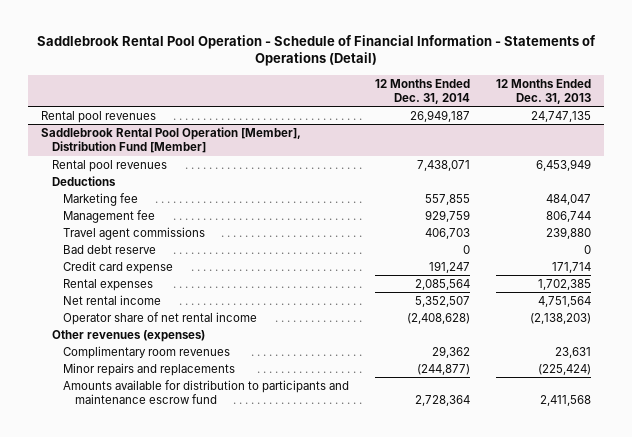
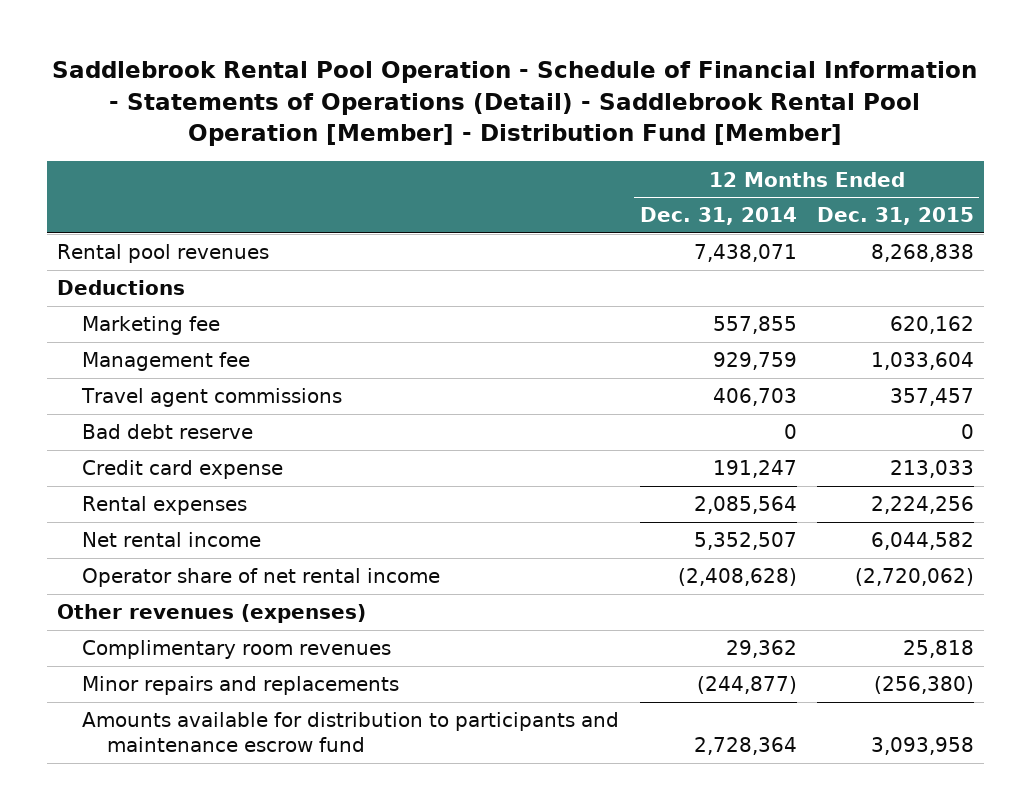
- Saddlebrook Rental Pool Operation - Schedule of Financial Information - Statements of Operations (Detail)
+ Saddlebrook Rental Pool Operation - Schedule of Financial Information - Statements of Operations (Detail) - Saddlebrook Rental Pool Operation [Member] - Distribution Fund [Member]
- | 12 Months Ended Dec. 31, 2014 | 12 Months Ended Dec. 31, 2013
+ | 12 Months Ended Dec. 31, 2014 | 12 Months Ended Dec. 31, 2015
- Rental pool revenues | 26,949,187 | 24,747,135
- Saddlebrook Rental Pool Operation [Member], Distribution Fund [Member]

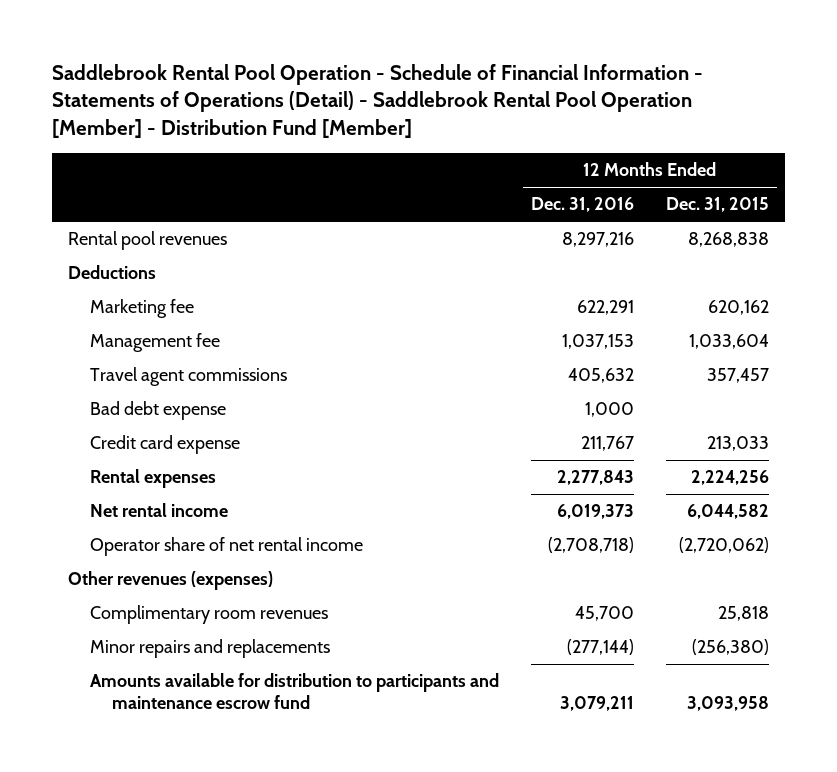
- | 12 Months Ended Dec. 31, 2014 | 12 Months Ended Dec. 31, 2015
+ | 12 Months Ended Dec. 31, 2016 | 12 Months Ended Dec. 31, 2015
- Bad debt reserve | 0 | 0
+ Bad debt expense | 1,000 |

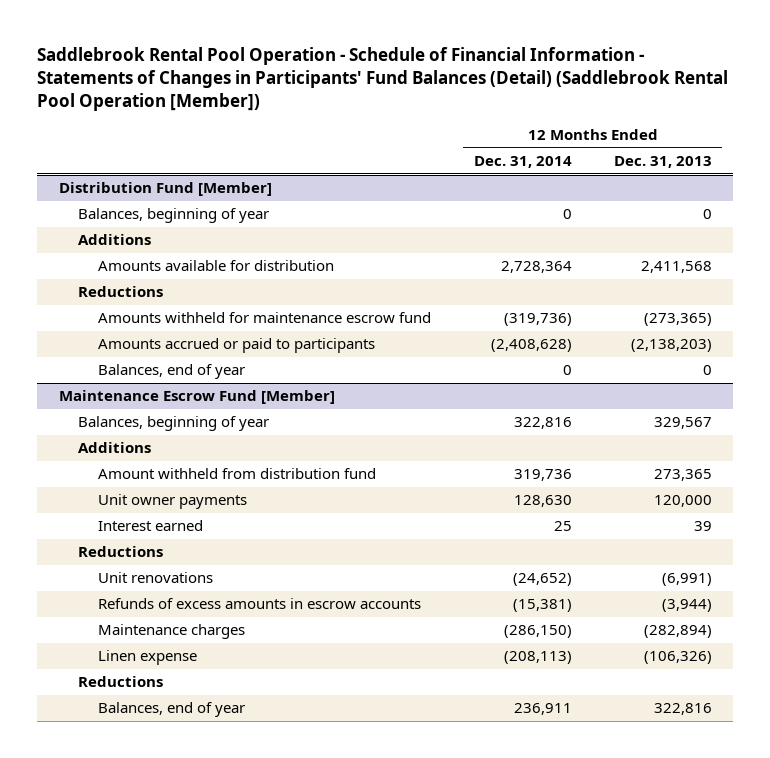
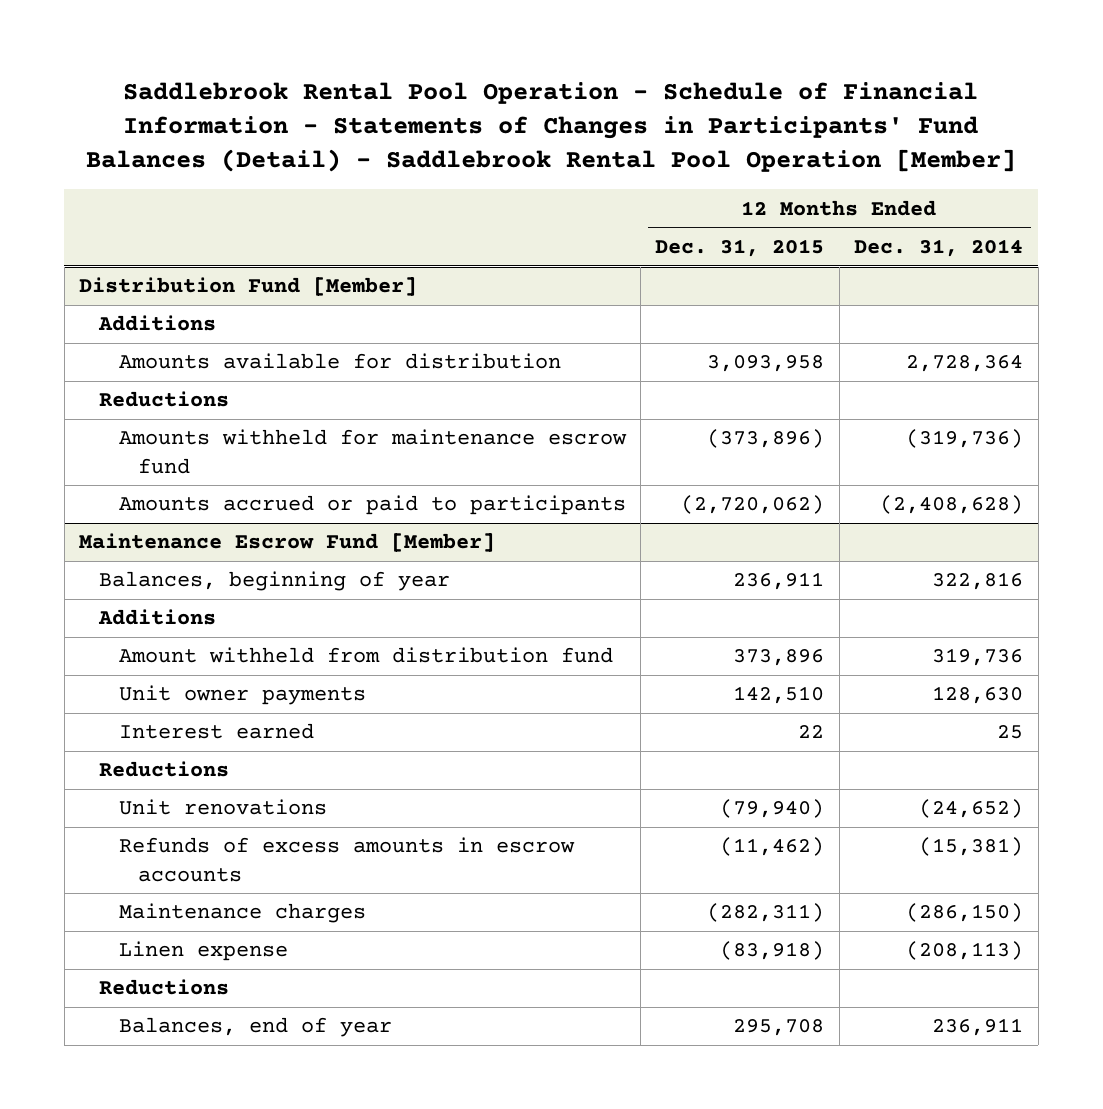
- Saddlebrook Rental Pool Operation - Schedule of Financial Information - Statements of Changes in Participants' Fund Balances (Detail) (Saddlebrook Rental Pool Operation [Member])
+ Saddlebrook Rental Pool Operation - Schedule of Financial Information - Statements of Changes in Participants' Fund Balances (Detail) - Saddlebrook Rental Pool Operation [Member]
- | 12 Months Ended Dec. 31, 2014 | 12 Months Ended Dec. 31, 2013
+ | 12 Months Ended Dec. 31, 2015 | 12 Months Ended Dec. 31, 2014
@ Distribution Fund [Member]
- Balances, beginning of year | 0 | 0
- Balances, end of year | 0 | 0

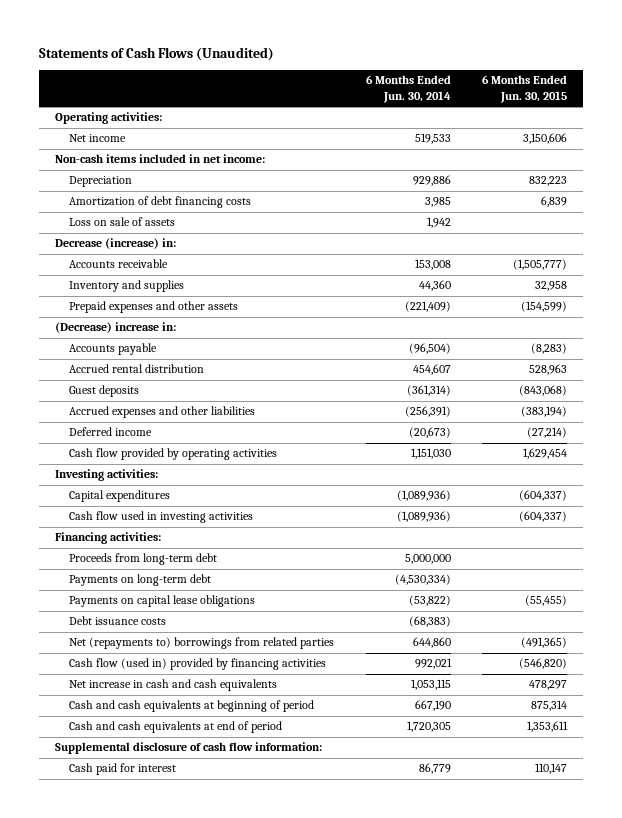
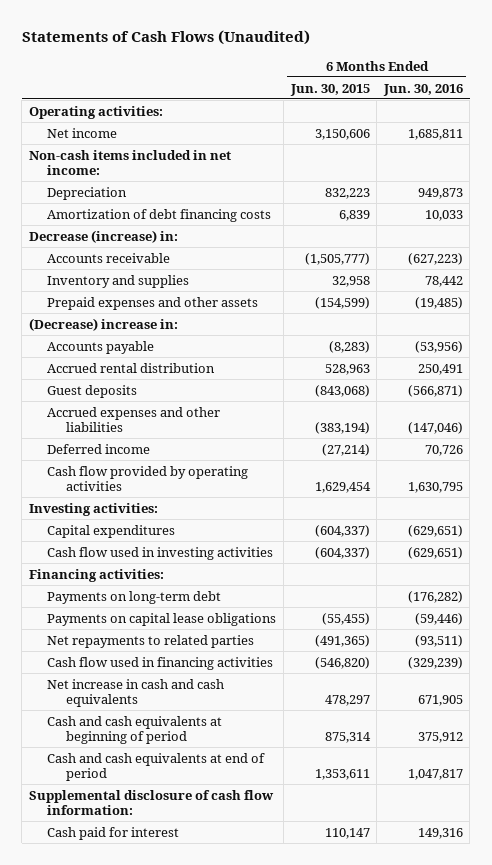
- | 6 Months Ended Jun. 30, 2014 | 6 Months Ended Jun. 30, 2015
+ | 6 Months Ended Jun. 30, 2015 | 6 Months Ended Jun. 30, 2016
- Loss on sale of assets | 1,942 |
- Proceeds from long-term debt | 5,000,000 |
- Debt issuance costs | (68,383) |
- Net (repayments to) borrowings from related parties | 644,860 | (491,365)
- Cash flow (used in) provided by financing activities | 992,021 | (546,820)
+ Net repayments to related parties | (491,365) | (93,511)
+ Cash flow used in financing activities | (546,820) | (329,239)

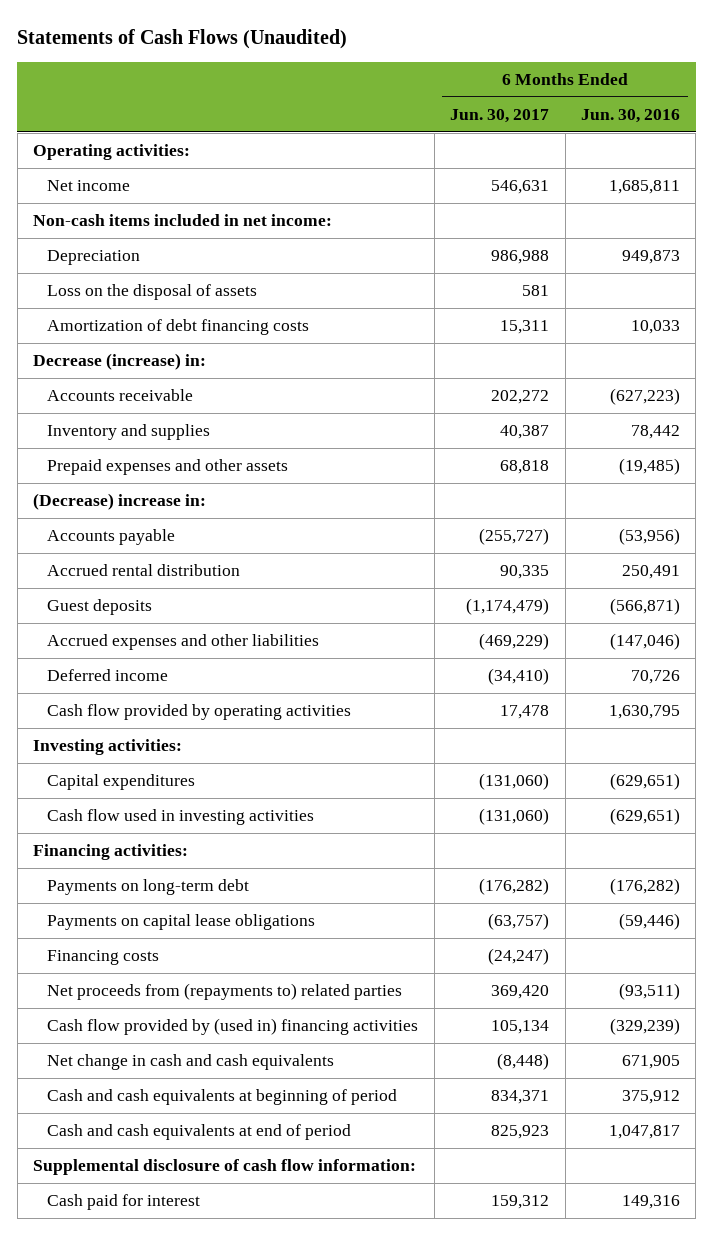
- | 6 Months Ended Jun. 30, 2015 | 6 Months Ended Jun. 30, 2016
+ | 6 Months Ended Jun. 30, 2017 | 6 Months Ended Jun. 30, 2016
+ Loss on the disposal of assets | 581 |
- Net repayments to related parties | (491,365) | (93,511)
- Cash flow used in financing activities | (546,820) | (329,239)
- Net increase in cash and cash equivalents | 478,297 | 671,905
+ Financing costs | (24,247) |
+ Net proceeds from (repayments to) related parties | 369,420 | (93,511)
+ Cash flow provided by (used in) financing activities | 105,134 | (329,239)
+ Net change in cash and cash equivalents | (8,448) | 671,905

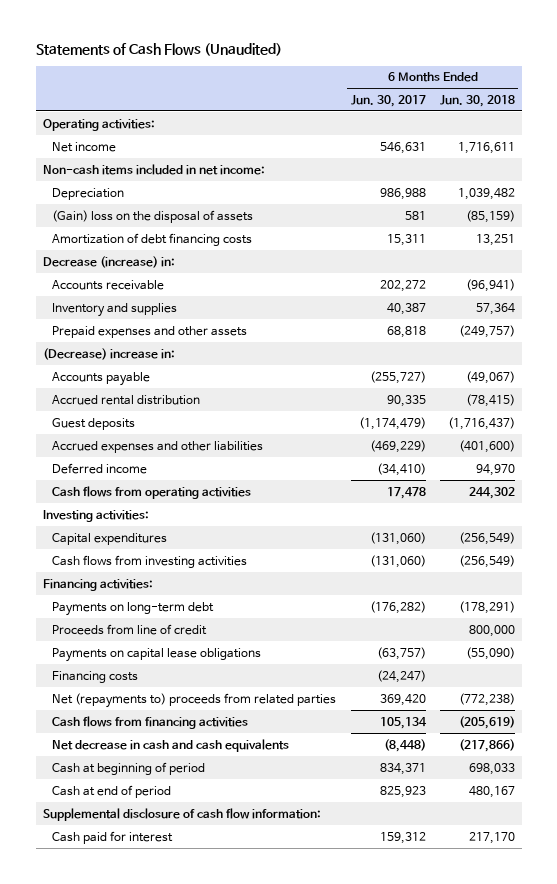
- | 6 Months Ended Jun. 30, 2017 | 6 Months Ended Jun. 30, 2016
+ | 6 Months Ended Jun. 30, 2017 | 6 Months Ended Jun. 30, 2018
- Loss on the disposal of assets | 581 |
+ (Gain) loss on the disposal of assets | 581 | (85,159)
- Cash flow provided by operating activities | 17,478 | 1,630,795
+ Cash flows from operating activities | 17,478 | 244,302
- Cash flow used in investing activities | (131,060) | (629,651)
+ Cash flows from investing activities | (131,060) | (256,549)
+ Proceeds from line of credit | | 800,000
- Net proceeds from (repayments to) related parties | 369,420 | (93,511)
- Cash flow provided by (used in) financing activities | 105,134 | (329,239)
- Net change in cash and cash equivalents | (8,448) | 671,905
- Cash and cash equivalents at beginning of period | 834,371 | 375,912
- Cash and cash equivalents at end of period | 825,923 | 1,047,817
+ Net (repayments to) proceeds from related parties | 369,420 | (772,238)
+ Cash flows from financing activities | 105,134 | (205,619)
+ Net decrease in cash and cash equivalents | (8,448) | (217,866)
+ Cash at beginning of period | 834,371 | 698,033
+ Cash at end of period | 825,923 | 480,167

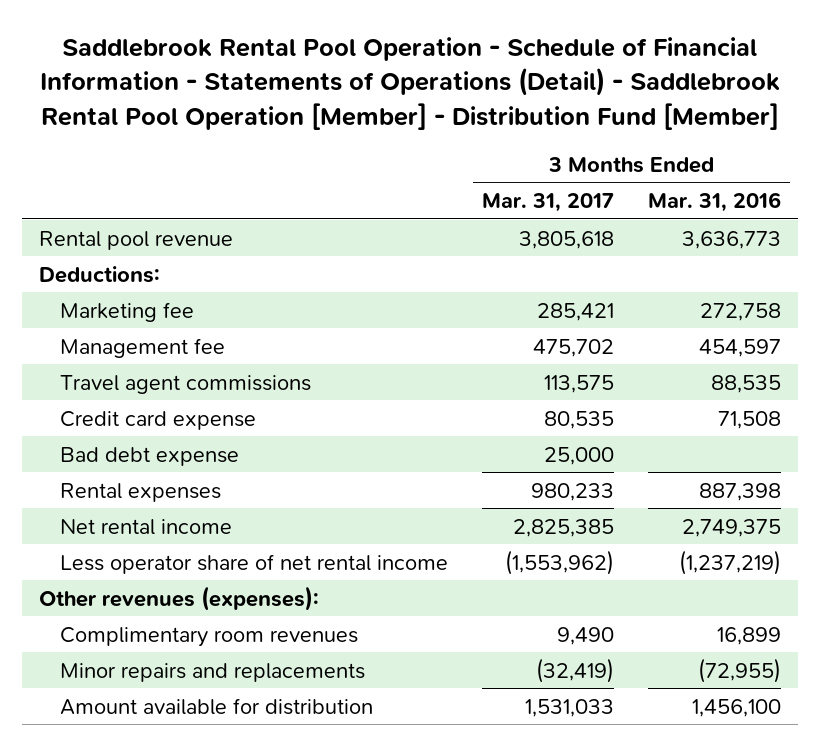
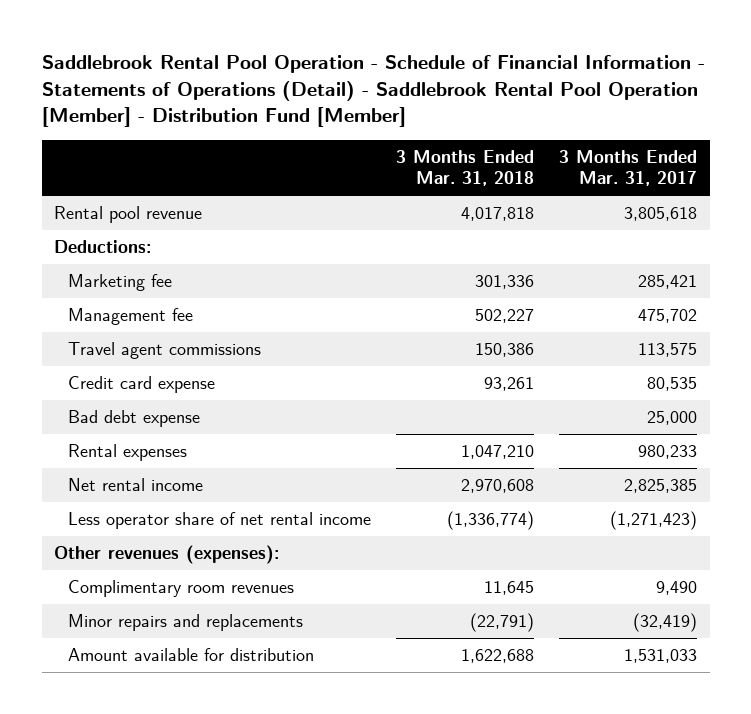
- | 3 Months Ended Mar. 31, 2017 | 3 Months Ended Mar. 31, 2016
+ | 3 Months Ended Mar. 31, 2018 | 3 Months Ended Mar. 31, 2017
- Less operator share of net rental income | (1,553,962) | (1,237,219)
+ Less operator share of net rental income | (1,336,774) | (1,271,423)

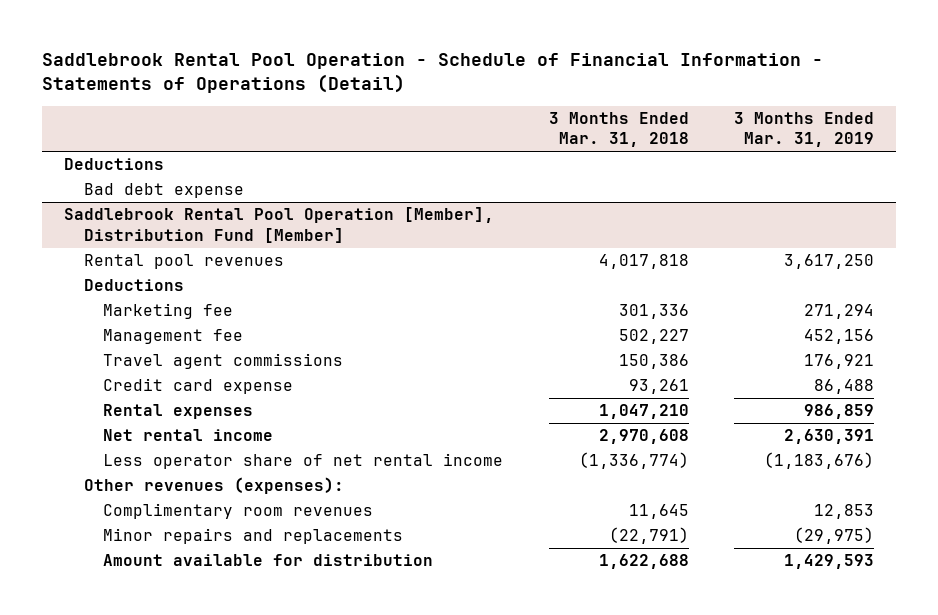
- Saddlebrook Rental Pool Operation - Schedule of Financial Information - Statements of Operations (Detail) - Saddlebrook Rental Pool Operation [Member] - Distribution Fund [Member]
+ Saddlebrook Rental Pool Operation - Schedule of Financial Information - Statements of Operations (Detail)
- | 3 Months Ended Mar. 31, 2018 | 3 Months Ended Mar. 31, 2017
+ | 3 Months Ended Mar. 31, 2018 | 3 Months Ended Mar. 31, 2019
- Rental pool revenue | 4,017,818 | 3,805,618
- Deductions:
+ Deductions
moved up: Bad debt expense
+ Saddlebrook Rental Pool Operation [Member], Distribution Fund [Member]
+ Rental pool revenues | 4,017,818 | 3,617,250
+ Deductions

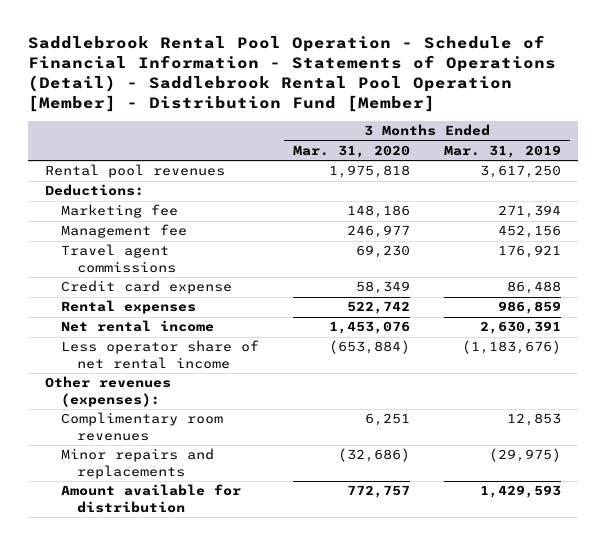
- Saddlebrook Rental Pool Operation - Schedule of Financial Information - Statements of Operations (Detail)
+ Saddlebrook Rental Pool Operation - Schedule of Financial Information - Statements of Operations (Detail) - Saddlebrook Rental Pool Operation [Member] - Distribution Fund [Member]
- | 3 Months Ended Mar. 31, 2018 | 3 Months Ended Mar. 31, 2019
+ | 3 Months Ended Mar. 31, 2020 | 3 Months Ended Mar. 31, 2019
- Deductions
- Bad debt expense
- Saddlebrook Rental Pool Operation [Member], Distribution Fund [Member]
- Deductions
- Marketing fee | 301,336 | 271,294
+ Deductions:
+ Marketing fee | 148,186 | 271,394

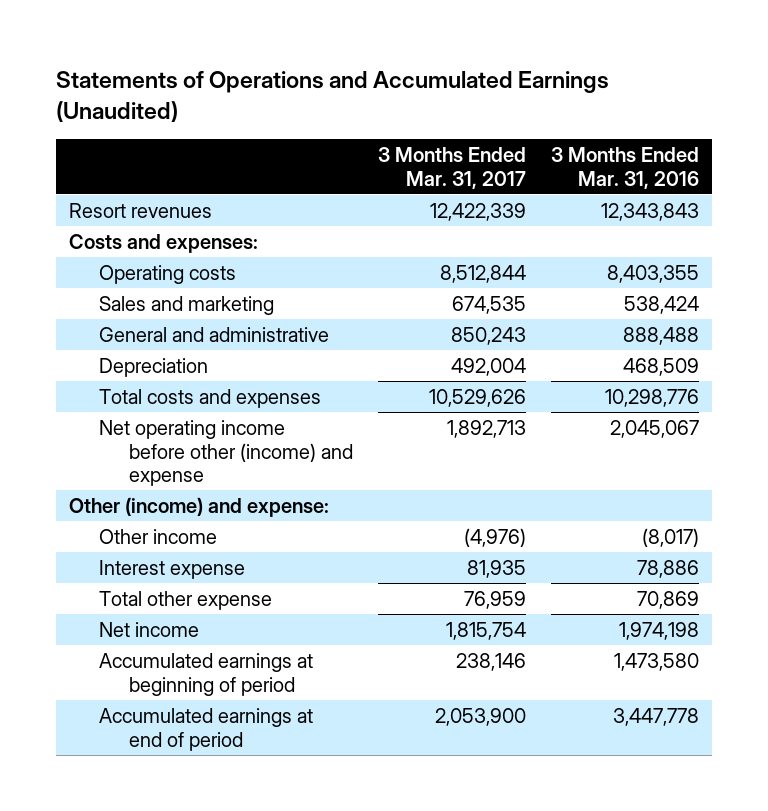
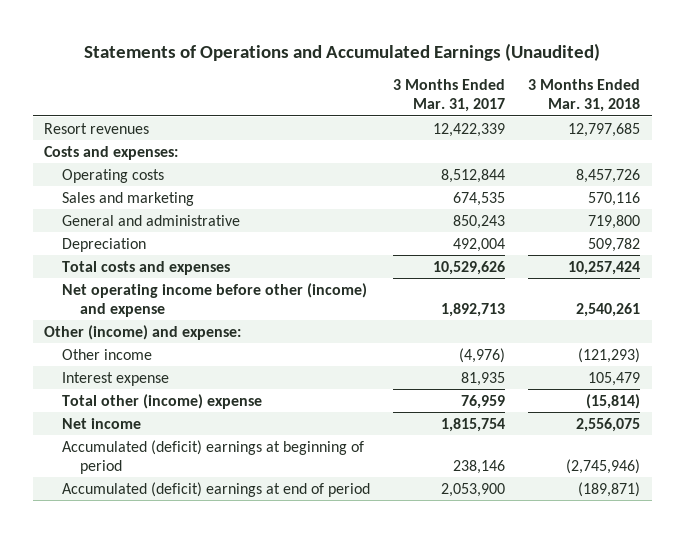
- | 3 Months Ended Mar. 31, 2017 | 3 Months Ended Mar. 31, 2016
+ | 3 Months Ended Mar. 31, 2017 | 3 Months Ended Mar. 31, 2018
- Total other expense | 76,959 | 70,869
+ Total other (income) expense | 76,959 | (15,814)
- Accumulated earnings at beginning of period | 238,146 | 1,473,580
- Accumulated earnings at end of period | 2,053,900 | 3,447,778
+ Accumulated (deficit) earnings at beginning of period | 238,146 | (2,745,946)
+ Accumulated (deficit) earnings at end of period | 2,053,900 | (189,871)

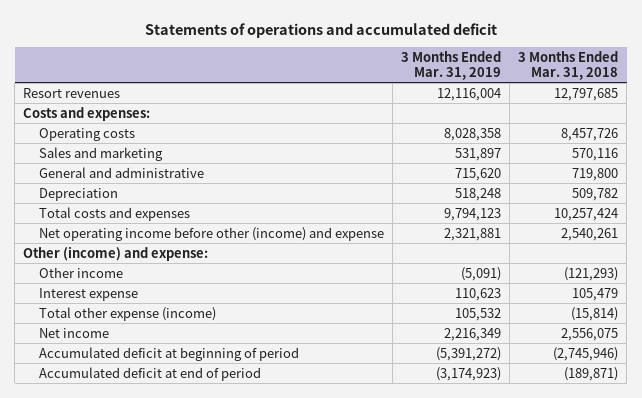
- Statements of Operations and Accumulated Earnings (Unaudited)
+ Statements of operations and accumulated deficit
- | 3 Months Ended Mar. 31, 2017 | 3 Months Ended Mar. 31, 2018
+ | 3 Months Ended Mar. 31, 2019 | 3 Months Ended Mar. 31, 2018
- Total other (income) expense | 76,959 | (15,814)
+ Total other expense (income) | 105,532 | (15,814)
- Accumulated (deficit) earnings at beginning of period | 238,146 | (2,745,946)
- Accumulated (deficit) earnings at end of period | 2,053,900 | (189,871)
+ Accumulated deficit at beginning of period | (5,391,272) | (2,745,946)
+ Accumulated deficit at end of period | (3,174,923) | (189,871)

